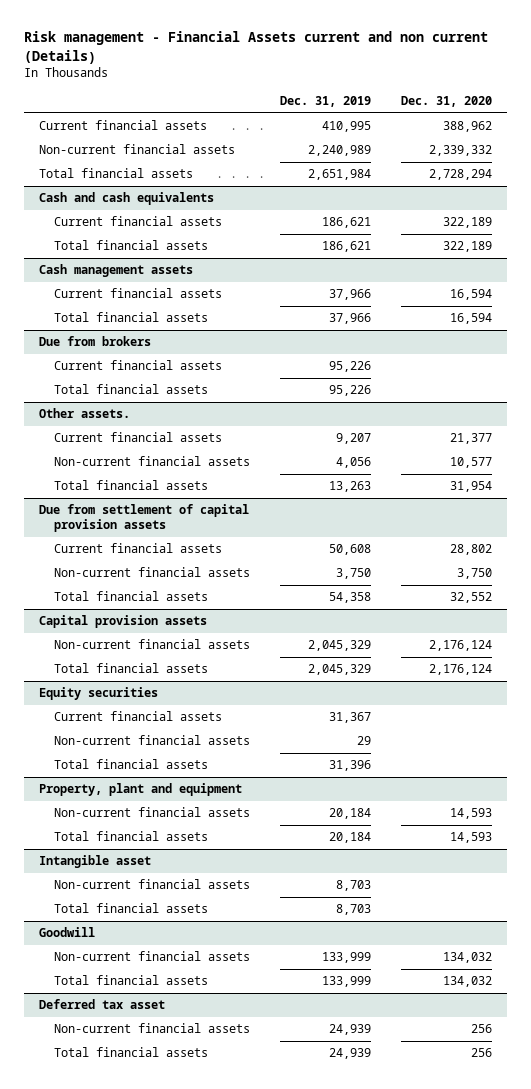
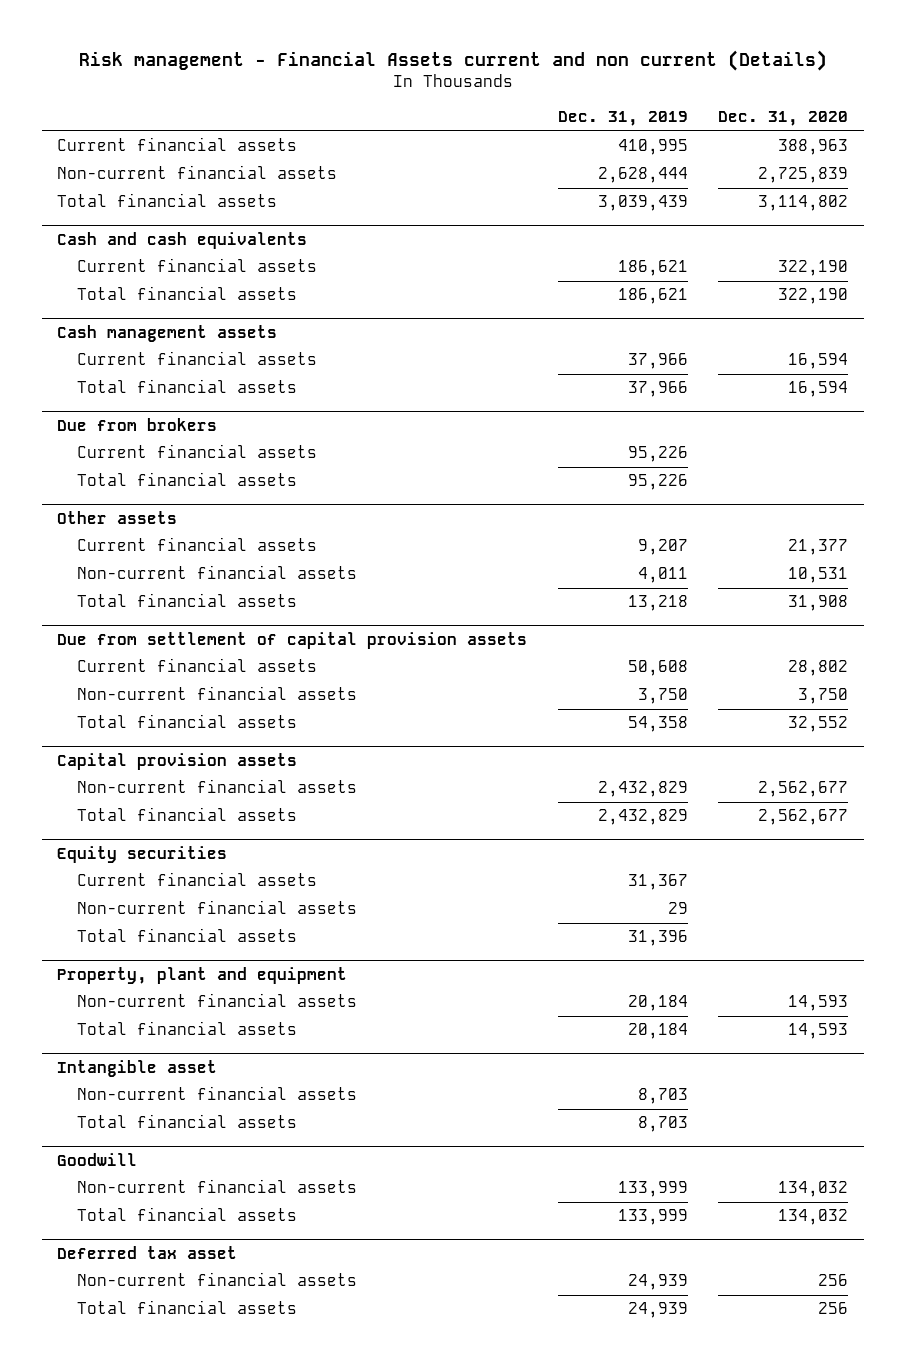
- Current financial assets | 410,995 | 388,962
- Non-current financial assets | 2,240,989 | 2,339,332
- Total financial assets | 2,651,984 | 2,728,294
+ Current financial assets | 410,995 | 388,963
+ Non-current financial assets | 2,628,444 | 2,725,839
+ Total financial assets | 3,039,439 | 3,114,802
@ Cash and cash equivalents
- Current financial assets | 186,621 | 322,189
- Total financial assets | 186,621 | 322,189
+ Current financial assets | 186,621 | 322,190
+ Total financial assets | 186,621 | 322,190
- Other assets.
+ Other assets
- Non-current financial assets | 4,056 | 10,577
- Total financial assets | 13,263 | 31,954
+ Non-current financial assets | 4,011 | 10,531
+ Total financial assets | 13,218 | 31,908
@ Capital provision assets
- Non-current financial assets | 2,045,329 | 2,176,124
- Total financial assets | 2,045,329 | 2,176,124
+ Non-current financial assets | 2,432,829 | 2,562,677
+ Total financial assets | 2,432,829 | 2,562,677

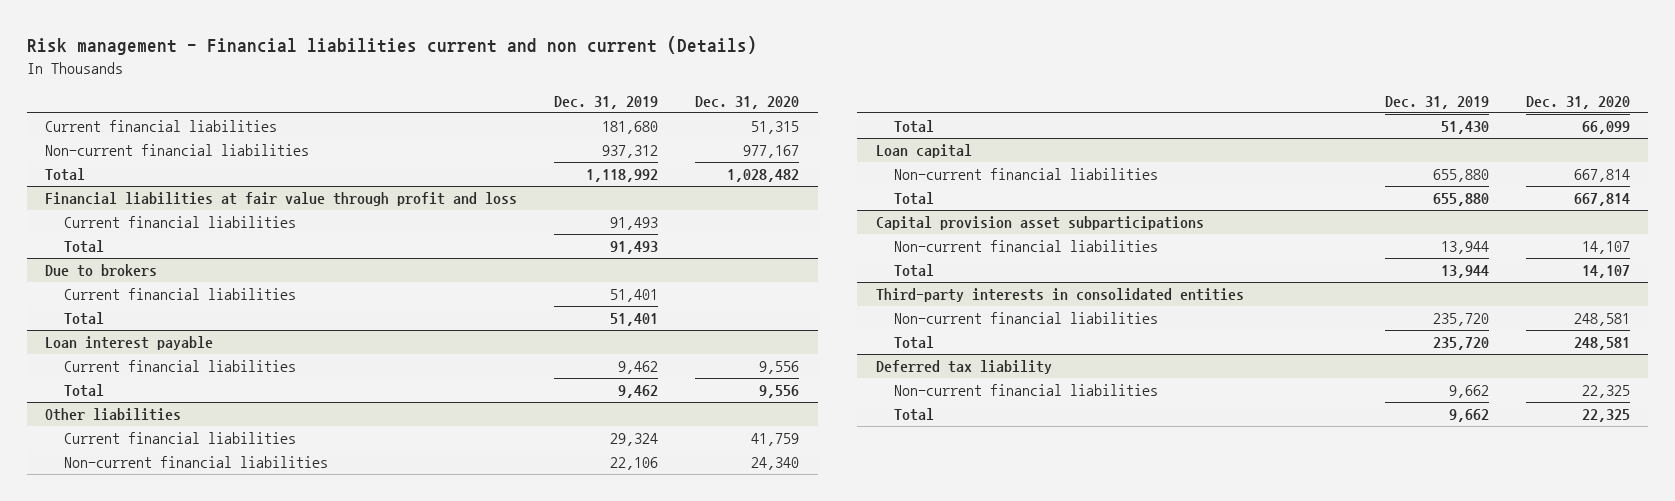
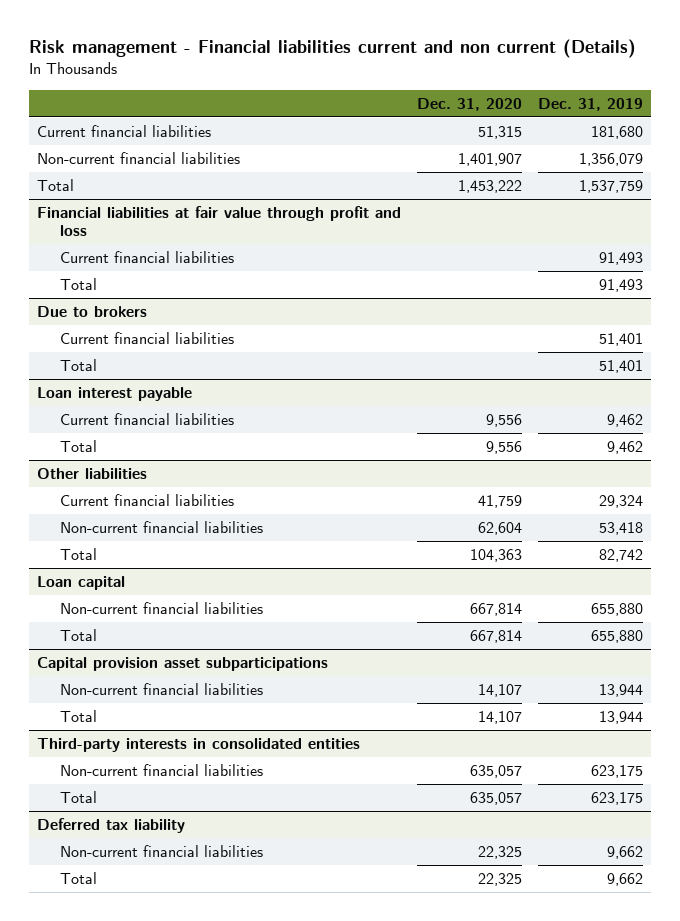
- | Dec. 31, 2019 | Dec. 31, 2020
+ | Dec. 31, 2020 | Dec. 31, 2019
- Non-current financial liabilities | 937,312 | 977,167
- Total | 1,118,992 | 1,028,482
+ Non-current financial liabilities | 1,401,907 | 1,356,079
+ Total | 1,453,222 | 1,537,759
@ Other liabilities
- Non-current financial liabilities | 22,106 | 24,340
- Total | 51,430 | 66,099
+ Non-current financial liabilities | 62,604 | 53,418
+ Total | 104,363 | 82,742
@ Third-party interests in consolidated entities
- Non-current financial liabilities | 235,720 | 248,581
- Total | 235,720 | 248,581
+ Non-current financial liabilities | 635,057 | 623,175
+ Total | 635,057 | 623,175

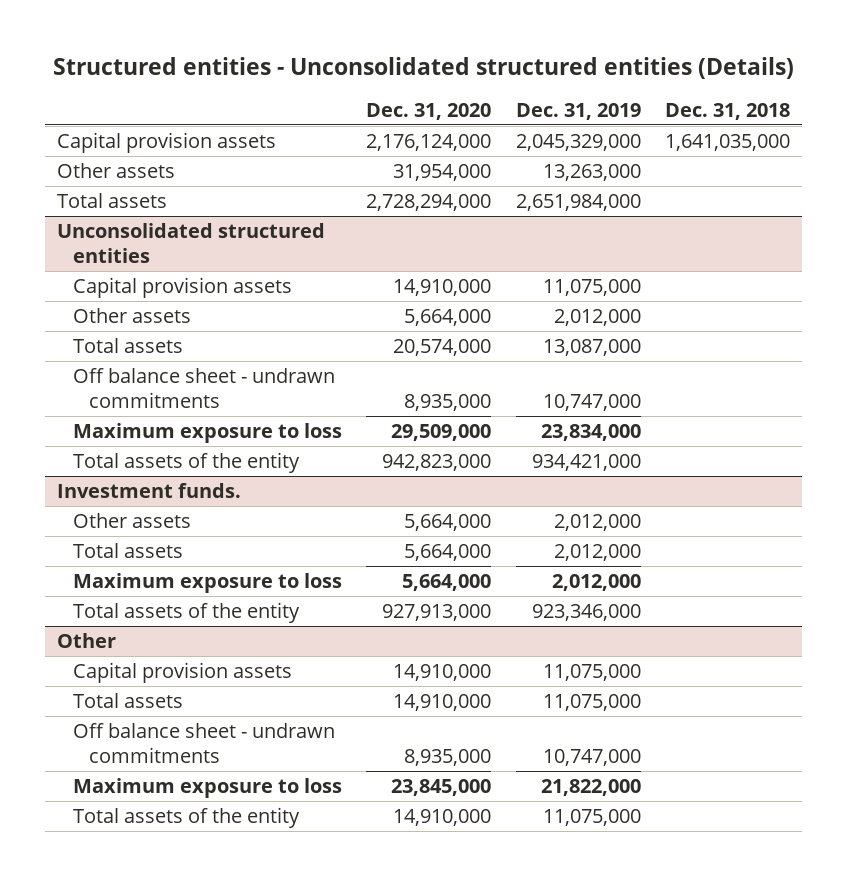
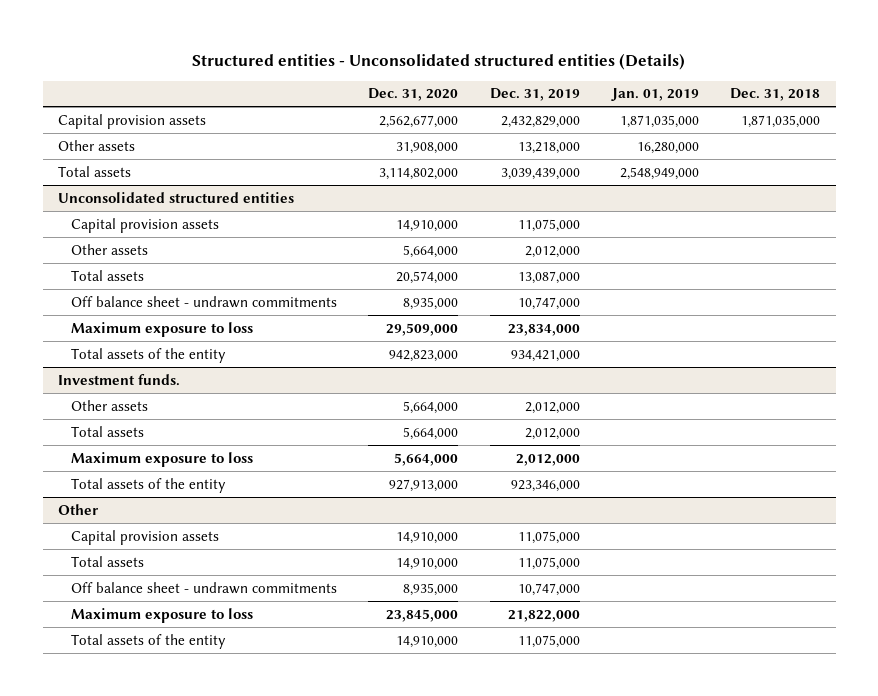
- | Dec. 31, 2020 | Dec. 31, 2019 | Dec. 31, 2018
+ | Dec. 31, 2020 | Dec. 31, 2019 | Jan. 01, 2019 | Dec. 31, 2018
- Capital provision assets | 2,176,124,000 | 2,045,329,000 | 1,641,035,000
- Other assets | 31,954,000 | 13,263,000 |
- Total assets | 2,728,294,000 | 2,651,984,000 |
+ Capital provision assets | 2,562,677,000 | 2,432,829,000 | 1,871,035,000 | 1,871,035,000
+ Other assets | 31,908,000 | 13,218,000 | 16,280,000 |
+ Total assets | 3,114,802,000 | 3,039,439,000 | 2,548,949,000 |

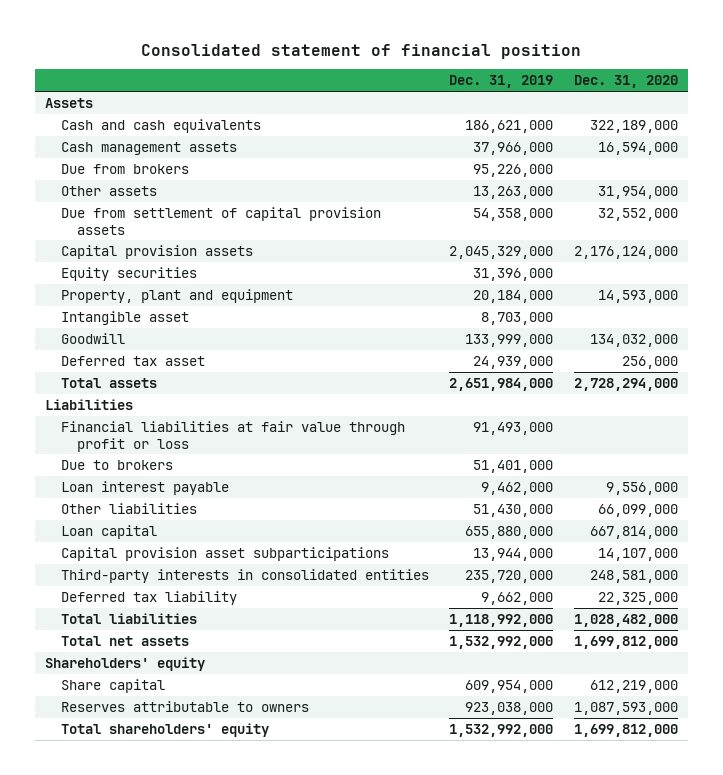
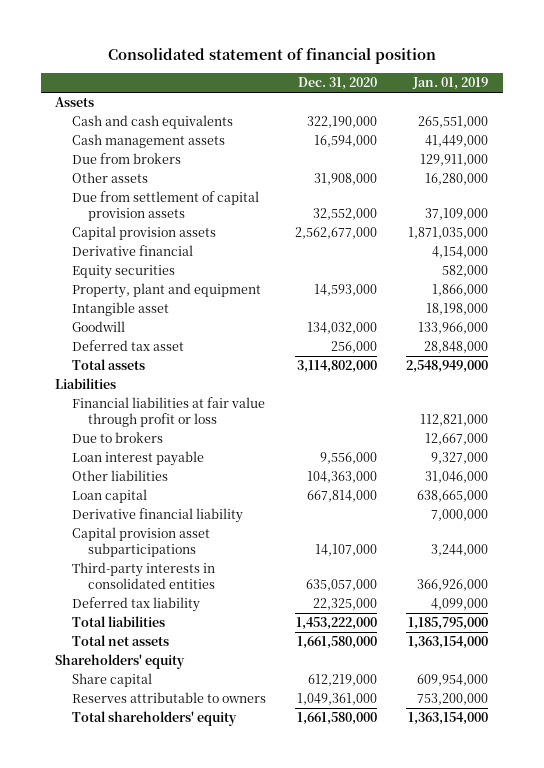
- | Dec. 31, 2019 | Dec. 31, 2020
+ | Dec. 31, 2020 | Jan. 01, 2019
- Cash and cash equivalents | 186,621,000 | 322,189,000
+ Cash and cash equivalents | 322,190,000 | 265,551,000
- Other assets | 13,263,000 | 31,954,000
+ Other assets | 31,908,000 | 16,280,000
- Capital provision assets | 2,045,329,000 | 2,176,124,000
+ Capital provision assets | 2,562,677,000 | 1,871,035,000
+ Derivative financial | | 4,154,000
- Total assets | 2,651,984,000 | 2,728,294,000
+ Total assets | 3,114,802,000 | 2,548,949,000
- Other liabilities | 51,430,000 | 66,099,000
+ Other liabilities | 104,363,000 | 31,046,000
+ Derivative financial liability | | 7,000,000
- Third-party interests in consolidated entities | 235,720,000 | 248,581,000
+ Third-party interests in consolidated entities | 635,057,000 | 366,926,000
- Total liabilities | 1,118,992,000 | 1,028,482,000
- Total net assets | 1,532,992,000 | 1,699,812,000
+ Total liabilities | 1,453,222,000 | 1,185,795,000
+ Total net assets | 1,661,580,000 | 1,363,154,000
- Reserves attributable to owners | 923,038,000 | 1,087,593,000
- Total shareholders' equity | 1,532,992,000 | 1,699,812,000
+ Reserves attributable to owners | 1,049,361,000 | 753,200,000
+ Total shareholders' equity | 1,661,580,000 | 1,363,154,000

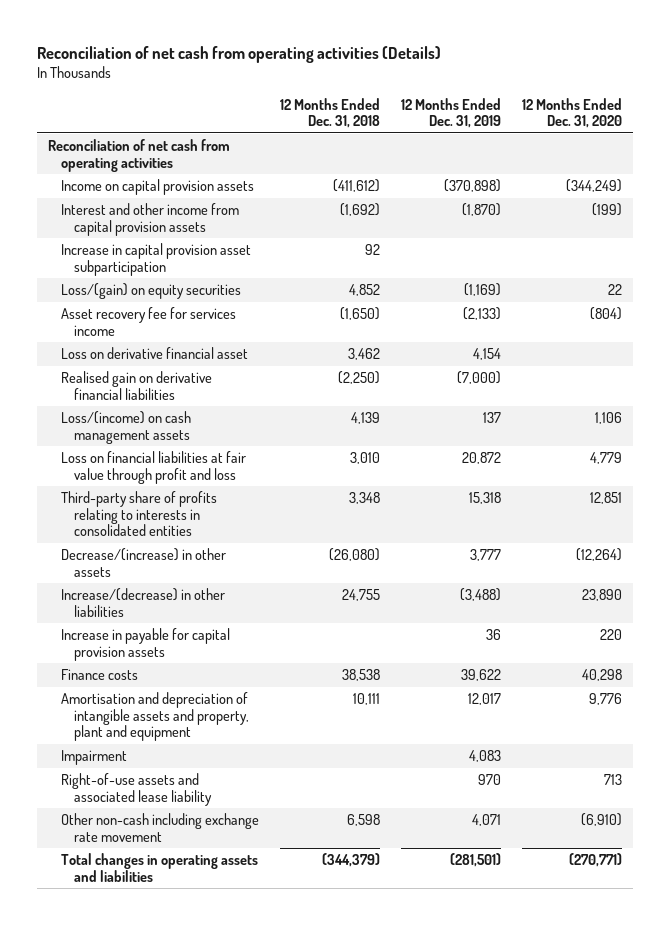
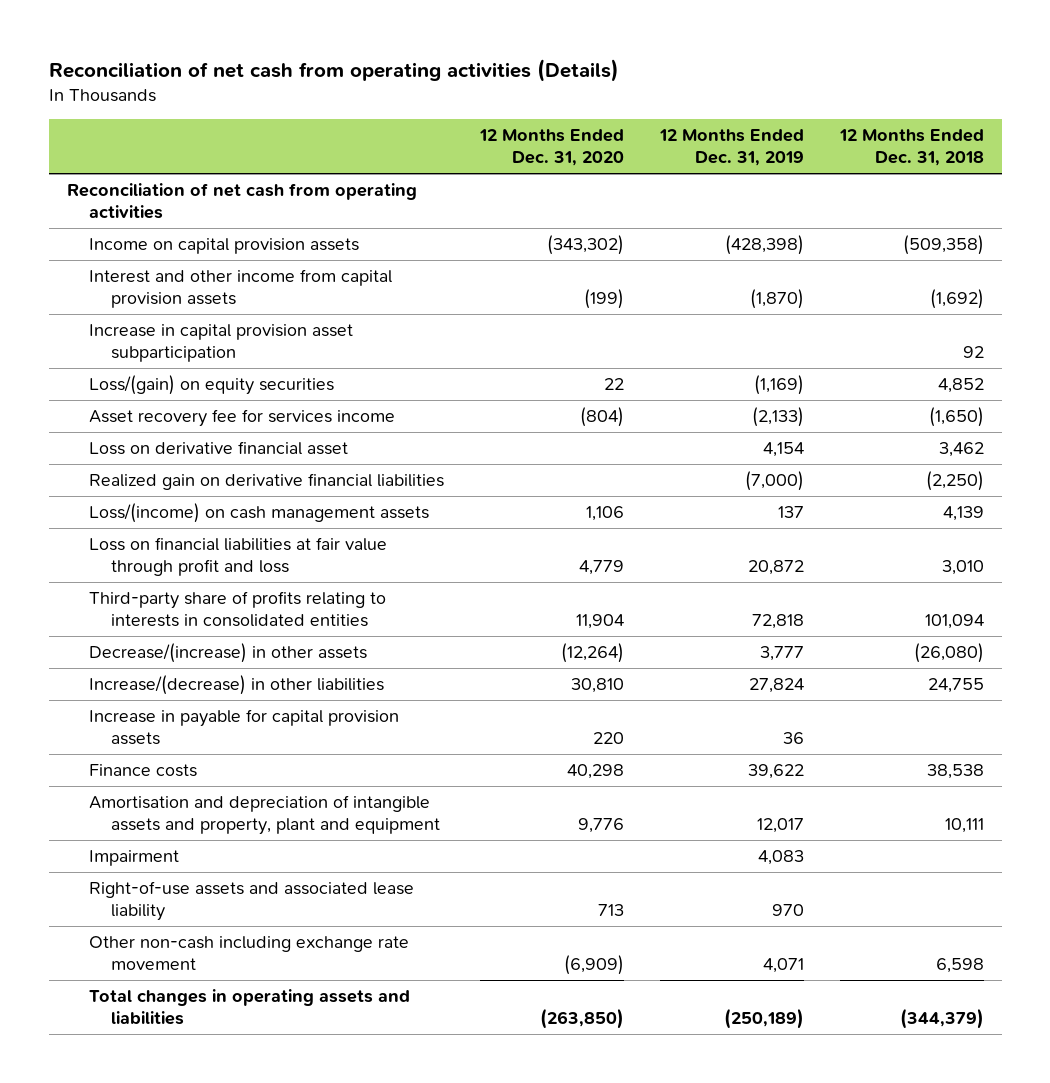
- | 12 Months Ended Dec. 31, 2018 | 12 Months Ended Dec. 31, 2019 | 12 Months Ended Dec. 31, 2020
+ | 12 Months Ended Dec. 31, 2020 | 12 Months Ended Dec. 31, 2019 | 12 Months Ended Dec. 31, 2018
- Income on capital provision assets | (411,612) | (370,898) | (344,249)
+ Income on capital provision assets | (343,302) | (428,398) | (509,358)
- Realised gain on derivative financial liabilities | (2,250) | (7,000) |
+ Realized gain on derivative financial liabilities | | (7,000) | (2,250)
- Third-party share of profits relating to interests in consolidated entities | 3,348 | 15,318 | 12,851
+ Third-party share of profits relating to interests in consolidated entities | 11,904 | 72,818 | 101,094
- Increase/(decrease) in other liabilities | 24,755 | (3,488) | 23,890
+ Increase/(decrease) in other liabilities | 30,810 | 27,824 | 24,755
- Other non-cash including exchange rate movement | 6,598 | 4,071 | (6,910)
- Total changes in operating assets and liabilities | (344,379) | (281,501) | (270,771)
+ Other non-cash including exchange rate movement | (6,909) | 4,071 | 6,598
+ Total changes in operating assets and liabilities | (263,850) | (250,189) | (344,379)

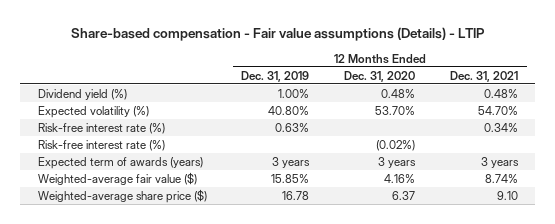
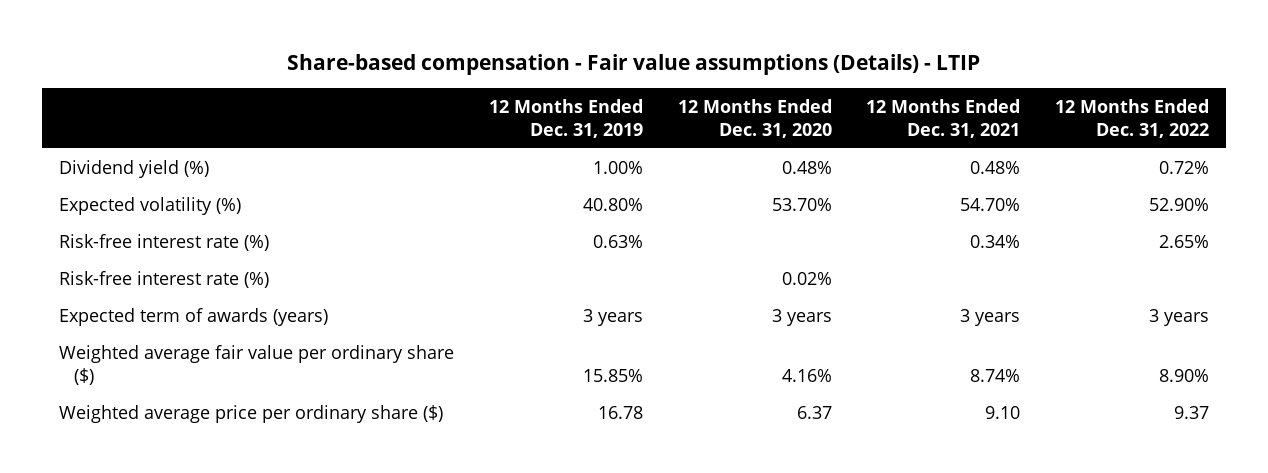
- | 12 Months Ended Dec. 31, 2019 | 12 Months Ended Dec. 31, 2020 | 12 Months Ended Dec. 31, 2021
+ | 12 Months Ended Dec. 31, 2019 | 12 Months Ended Dec. 31, 2020 | 12 Months Ended Dec. 31, 2021 | 12 Months Ended Dec. 31, 2022
- Risk-free interest rate (%) | | (0.02%) |
+ Risk-free interest rate (%) | | 0.02% | |
- Weighted-average fair value ($) | 15.85% | 4.16% | 8.74%
- Weighted-average share price ($) | 16.78 | 6.37 | 9.10
+ Weighted average fair value per ordinary share ($) | 15.85% | 4.16% | 8.74% | 8.90%
+ Weighted average price per ordinary share ($) | 16.78 | 6.37 | 9.10 | 9.37

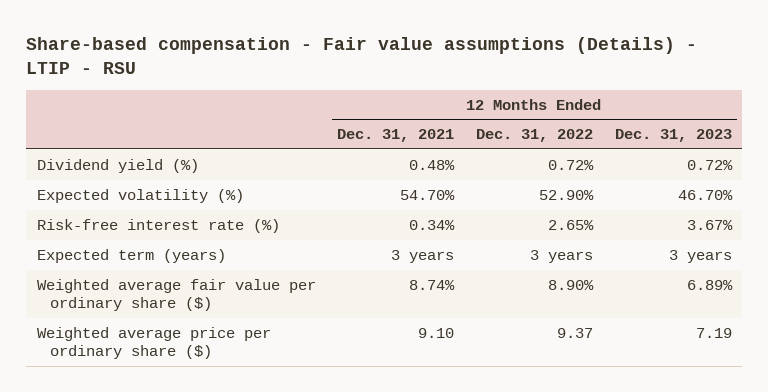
- Share-based compensation - Fair value assumptions (Details) - LTIP
+ Share-based compensation - Fair value assumptions (Details) - LTIP - RSU
- | 12 Months Ended Dec. 31, 2019 | 12 Months Ended Dec. 31, 2020 | 12 Months Ended Dec. 31, 2021 | 12 Months Ended Dec. 31, 2022
+ | 12 Months Ended Dec. 31, 2021 | 12 Months Ended Dec. 31, 2022 | 12 Months Ended Dec. 31, 2023
- Risk-free interest rate (%) | | 0.02% | |
- Expected term of awards (years) | 3 years | 3 years | 3 years | 3 years
+ Expected term (years) | 3 years | 3 years | 3 years

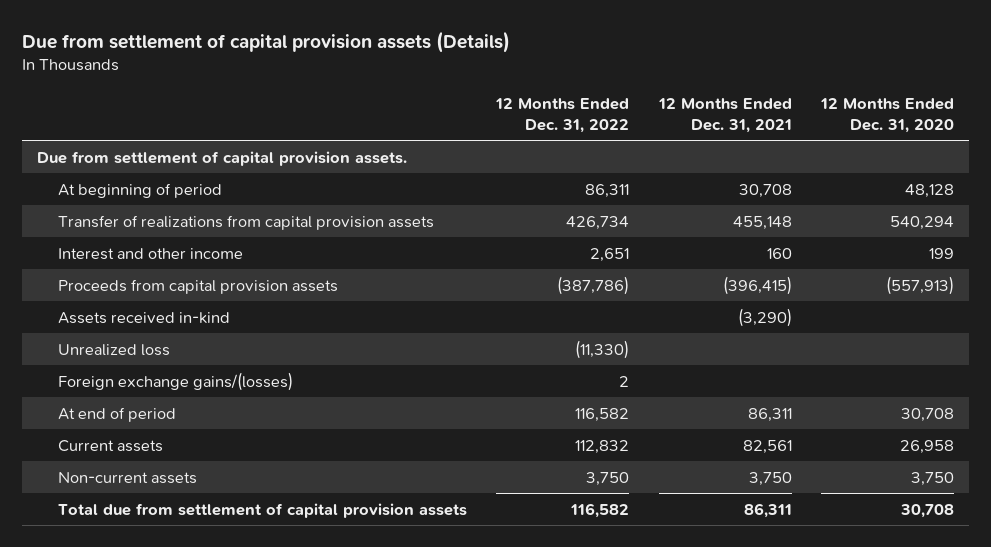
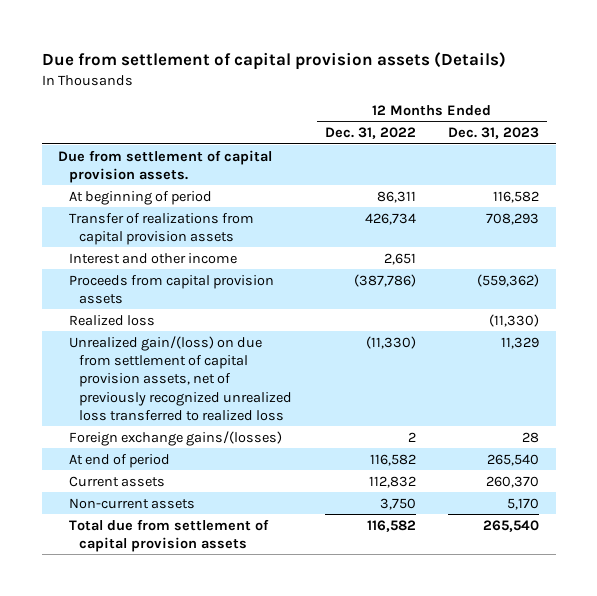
- | 12 Months Ended Dec. 31, 2022 | 12 Months Ended Dec. 31, 2021 | 12 Months Ended Dec. 31, 2020
+ | 12 Months Ended Dec. 31, 2022 | 12 Months Ended Dec. 31, 2023
- Assets received in-kind | | (3,290) |
- Unrealized loss | (11,330) | |
+ Realized loss | | (11,330)
+ Unrealized gain/(loss) on due from settlement of capital provision assets, net of previously recognized unrealized loss transferred to realized loss | (11,330) | 11,329

